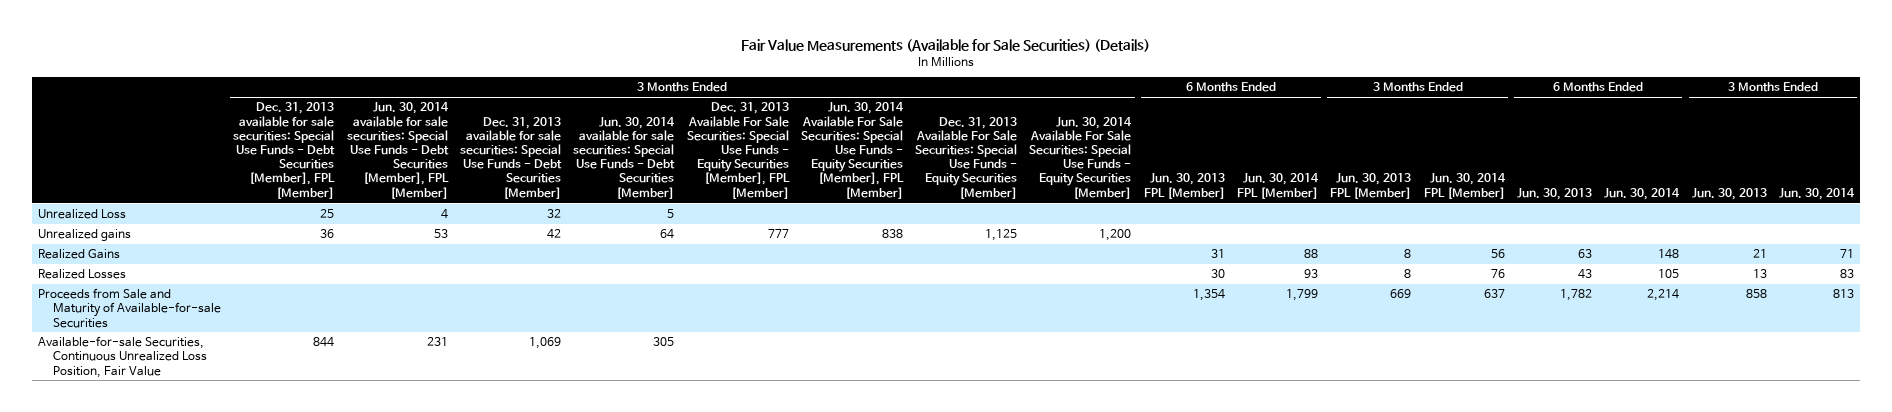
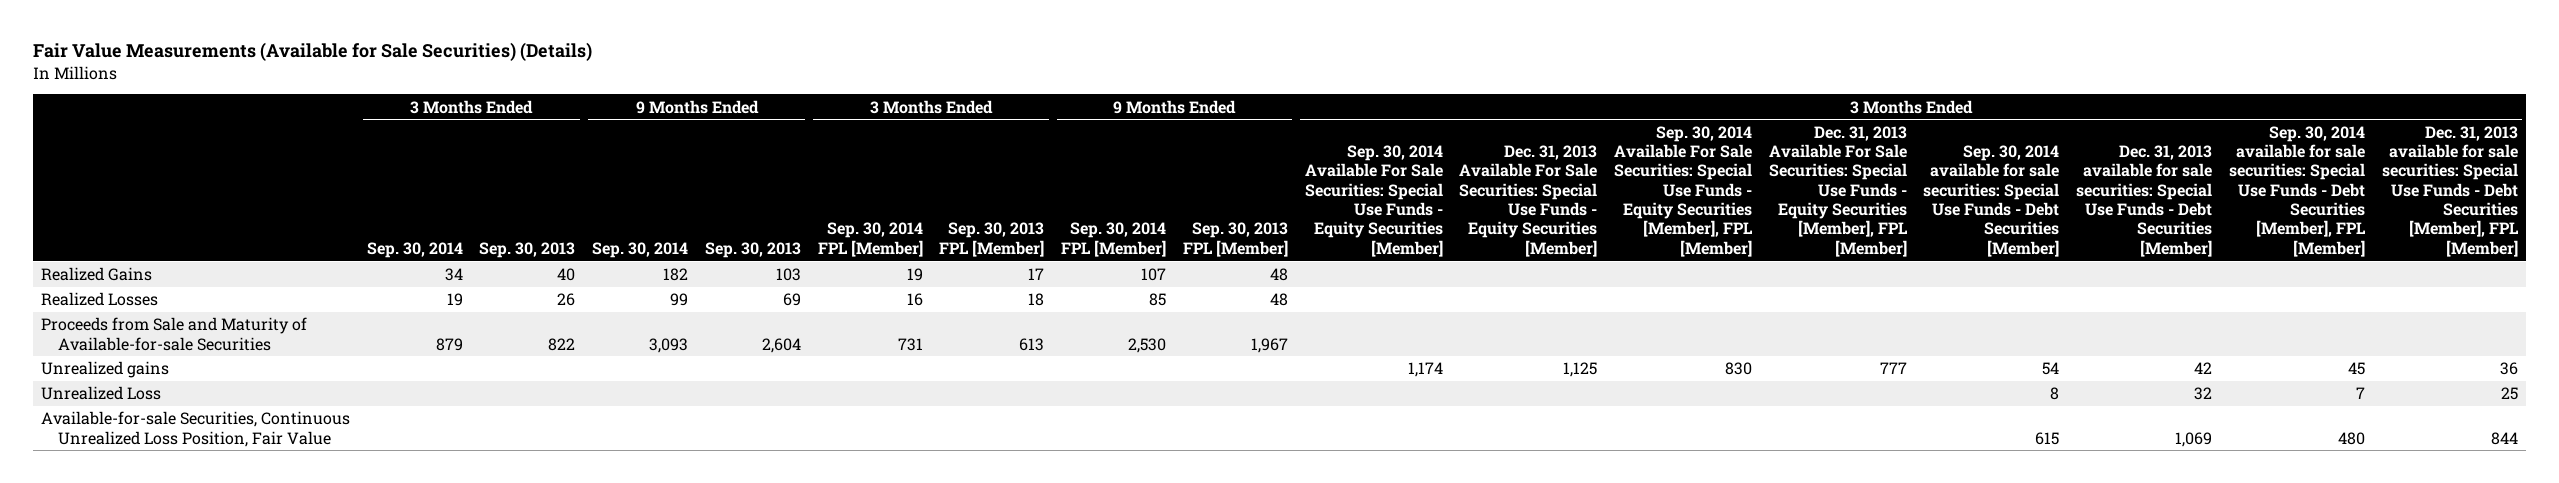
- | 3 Months Ended Dec. 31, 2013 available for sale securities: Special Use Funds - Debt Securities [Member], FPL [Member] | 3 Months Ended Jun. 30, 2014 available for sale securities: Special Use Funds - Debt Securities [Member], FPL [Member] | 3 Months Ended Dec. 31, 2013 available for sale securities: Special Use Funds - Debt Securities [Member] | 3 Months Ended Jun. 30, 2014 available for sale securities: Special Use Funds - Debt Securities [Member] | 3 Months Ended Dec. 31, 2013 Available For Sale Securities: Special Use Funds - Equity Securities [Member], FPL [Member] | 3 Months Ended Jun. 30, 2014 Available For Sale Securities: Special Use Funds - Equity Securities [Member], FPL [Member] | 3 Months Ended Dec. 31, 2013 Available For Sale Securities: Special Use Funds - Equity Securities [Member] | 3 Months Ended Jun. 30, 2014 Available For Sale Securities: Special Use Funds - Equity Securities [Member] | 6 Months Ended Jun. 30, 2013 FPL [Member] | 6 Months Ended Jun. 30, 2014 FPL [Member] | 3 Months Ended Jun. 30, 2013 FPL [Member] | 3 Months Ended Jun. 30, 2014 FPL [Member] | 6 Months Ended Jun. 30, 2013 | 6 Months Ended Jun. 30, 2014 | 3 Months Ended Jun. 30, 2013 | 3 Months Ended Jun. 30, 2014
+ | 3 Months Ended Sep. 30, 2014 | 3 Months Ended Sep. 30, 2013 | 9 Months Ended Sep. 30, 2014 | 9 Months Ended Sep. 30, 2013 | 3 Months Ended Sep. 30, 2014 FPL [Member] | 3 Months Ended Sep. 30, 2013 FPL [Member] | 9 Months Ended Sep. 30, 2014 FPL [Member] | 9 Months Ended Sep. 30, 2013 FPL [Member] | 3 Months Ended Sep. 30, 2014 Available For Sale Securities: Special Use Funds - Equity Securities [Member] | 3 Months Ended Dec. 31, 2013 Available For Sale Securities: Special Use Funds - Equity Securities [Member] | 3 Months Ended Sep. 30, 2014 Available For Sale Securities: Special Use Funds - Equity Securities [Member], FPL [Member] | 3 Months Ended Dec. 31, 2013 Available For Sale Securities: Special Use Funds - Equity Securities [Member], FPL [Member] | 3 Months Ended Sep. 30, 2014 available for sale securities: Special Use Funds - Debt Securities [Member] | 3 Months Ended Dec. 31, 2013 available for sale securities: Special Use Funds - Debt Securities [Member] | 3 Months Ended Sep. 30, 2014 available for sale securities: Special Use Funds - Debt Securities [Member], FPL [Member] | 3 Months Ended Dec. 31, 2013 available for sale securities: Special Use Funds - Debt Securities [Member], FPL [Member]
moved down: Unrealized gains | | | | | | | | | 1,174 | 1,125 | 830 | 777 | 54 | 42 | 45 | 36
moved down: Unrealized Loss | | | | | | | | | | | | | 8 | 32 | 7 | 25

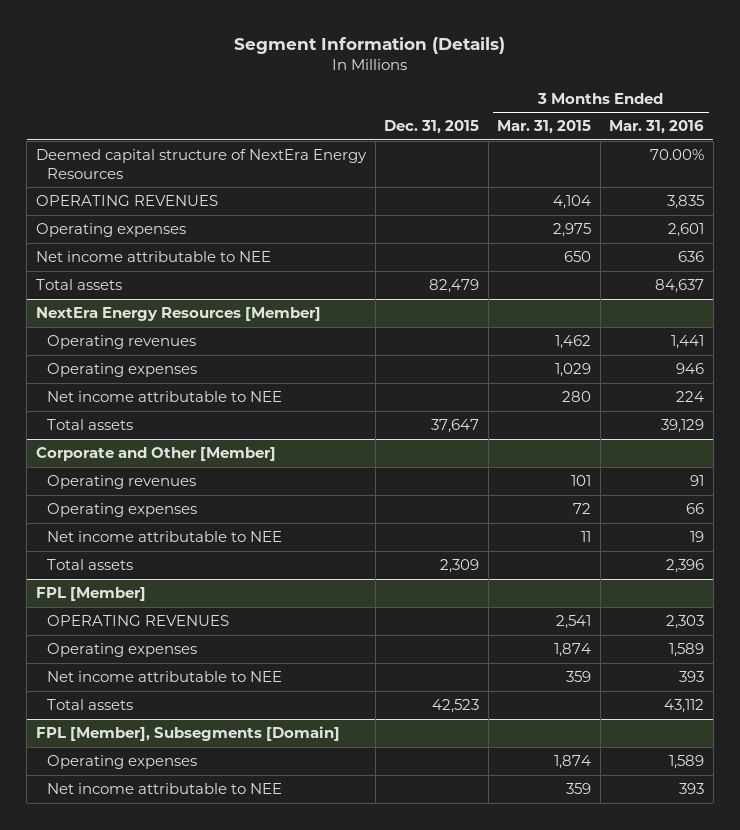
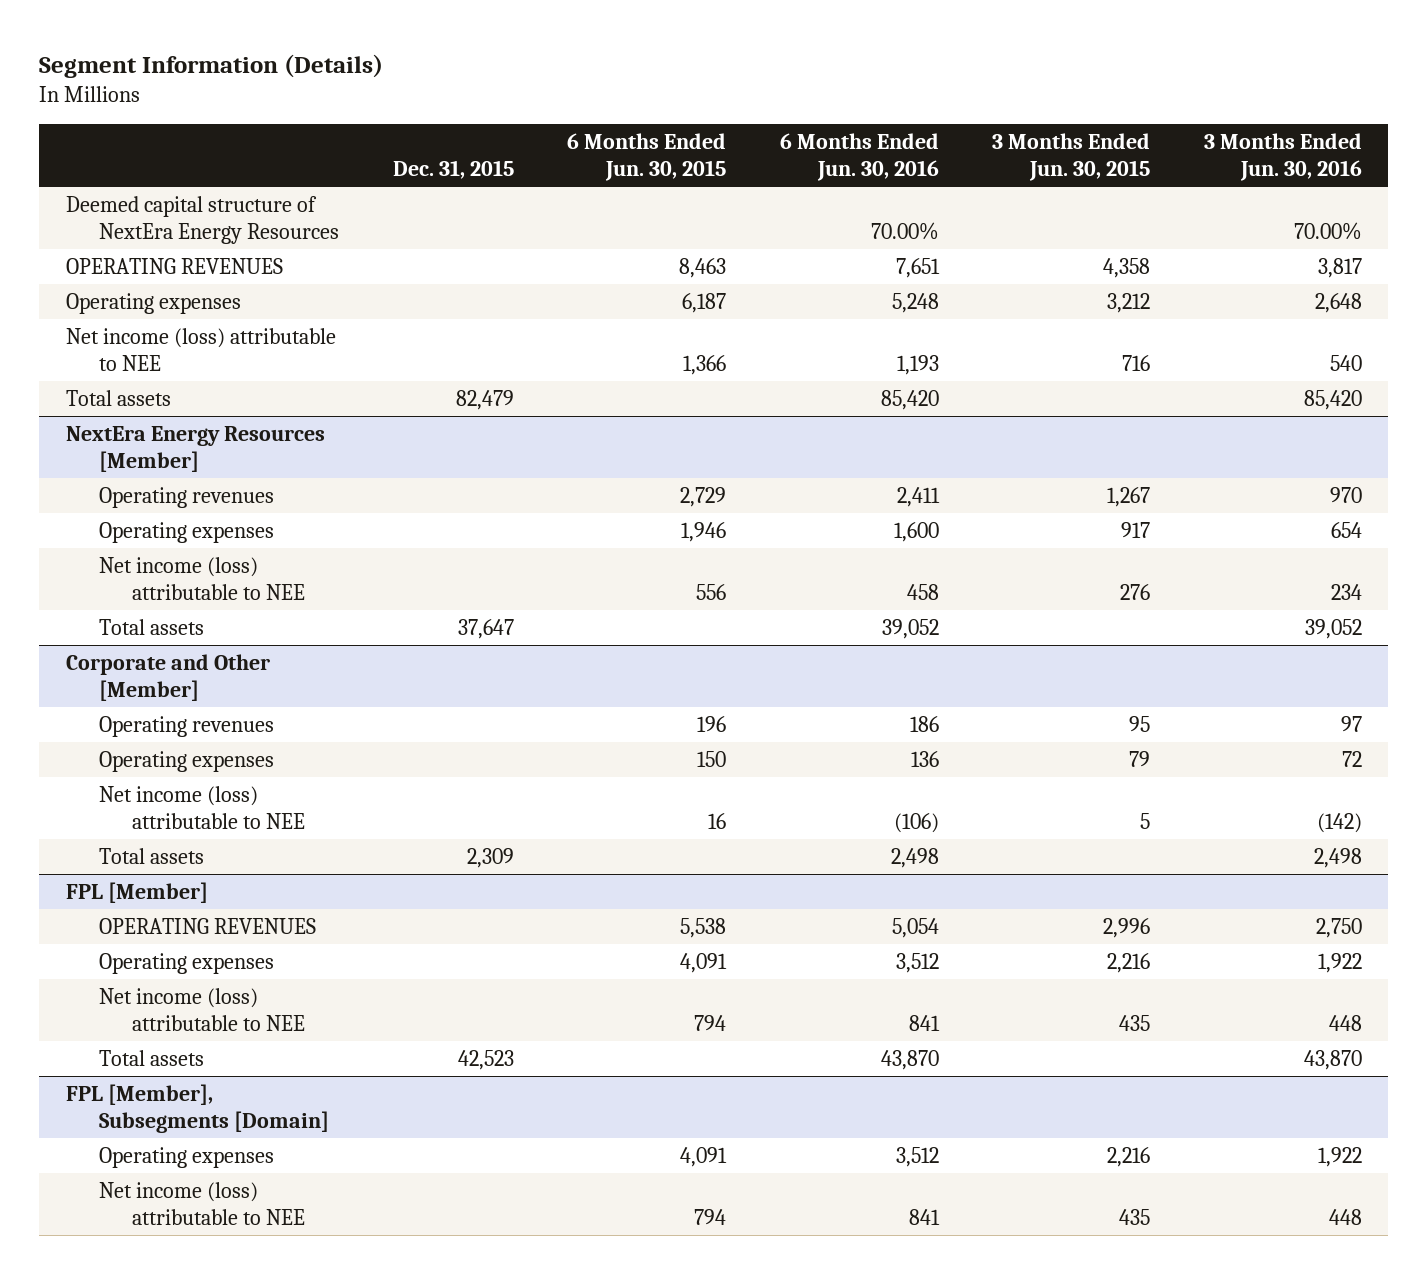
- | Dec. 31, 2015 | 3 Months Ended Mar. 31, 2015 | 3 Months Ended Mar. 31, 2016
+ | Dec. 31, 2015 | 6 Months Ended Jun. 30, 2015 | 6 Months Ended Jun. 30, 2016 | 3 Months Ended Jun. 30, 2015 | 3 Months Ended Jun. 30, 2016
- Net income attributable to NEE | | 650 | 636
+ Net income (loss) attributable to NEE | | 1,366 | 1,193 | 716 | 540
@ NextEra Energy Resources [Member]
- Net income attributable to NEE | | 280 | 224
+ Net income (loss) attributable to NEE | | 556 | 458 | 276 | 234
@ Corporate and Other [Member]
- Net income attributable to NEE | | 11 | 19
+ Net income (loss) attributable to NEE | | 16 | (106) | 5 | (142)
@ FPL [Member]
- Net income attributable to NEE | | 359 | 393
+ Net income (loss) attributable to NEE | | 794 | 841 | 435 | 448
@ FPL [Member], Subsegments [Domain]
- Net income attributable to NEE | | 359 | 393
+ Net income (loss) attributable to NEE | | 794 | 841 | 435 | 448

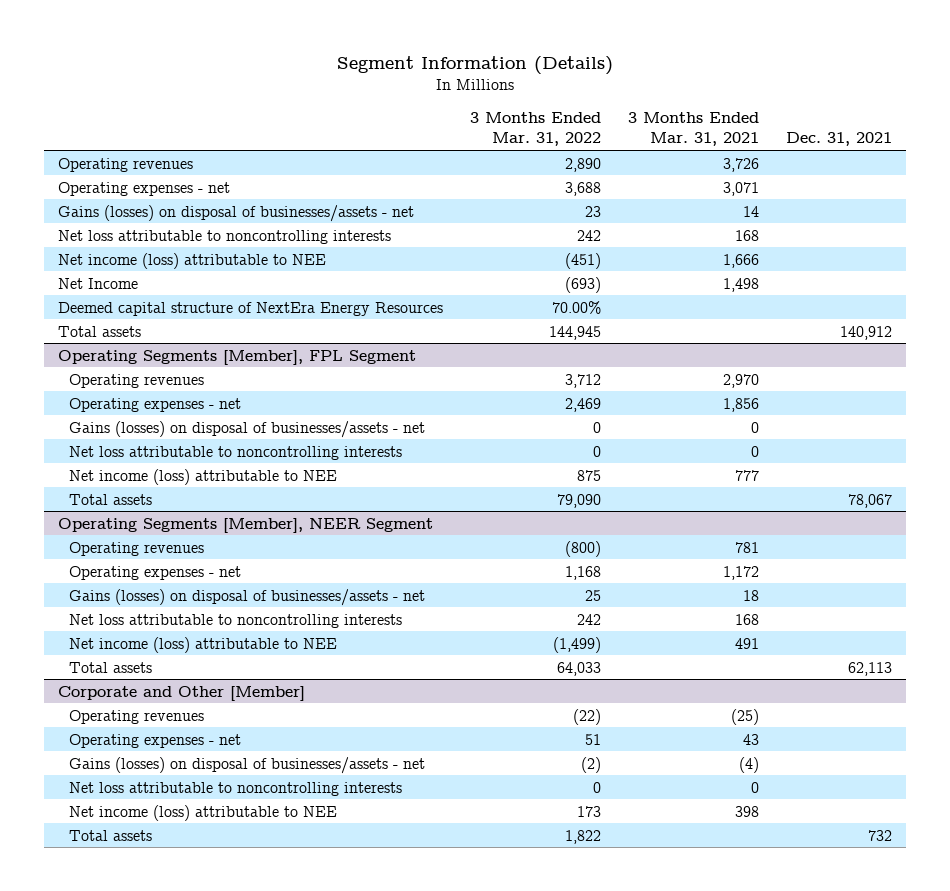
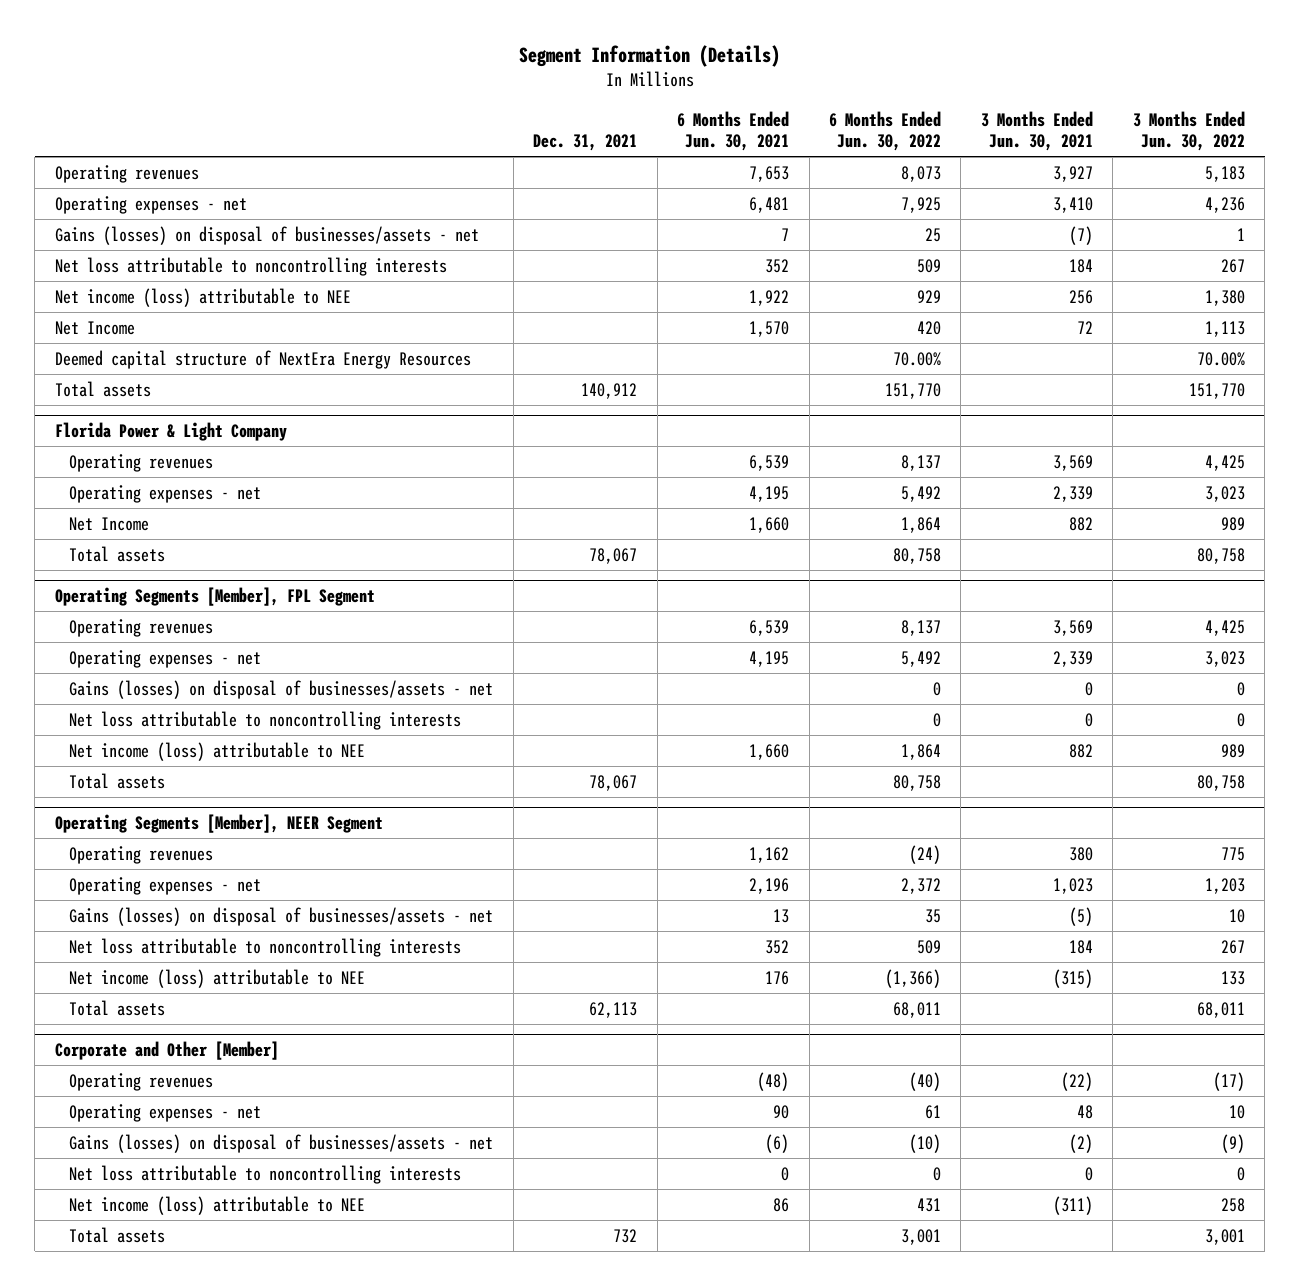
- | 3 Months Ended Mar. 31, 2022 | 3 Months Ended Mar. 31, 2021 | Dec. 31, 2021
+ | Dec. 31, 2021 | 6 Months Ended Jun. 30, 2021 | 6 Months Ended Jun. 30, 2022 | 3 Months Ended Jun. 30, 2021 | 3 Months Ended Jun. 30, 2022
+ Florida Power & Light Company
+ Operating revenues | | 6,539 | 8,137 | 3,569 | 4,425
+ Operating expenses - net | | 4,195 | 5,492 | 2,339 | 3,023
+ Net Income | | 1,660 | 1,864 | 882 | 989
+ Total assets | 78,067 | | 80,758 | | 80,758

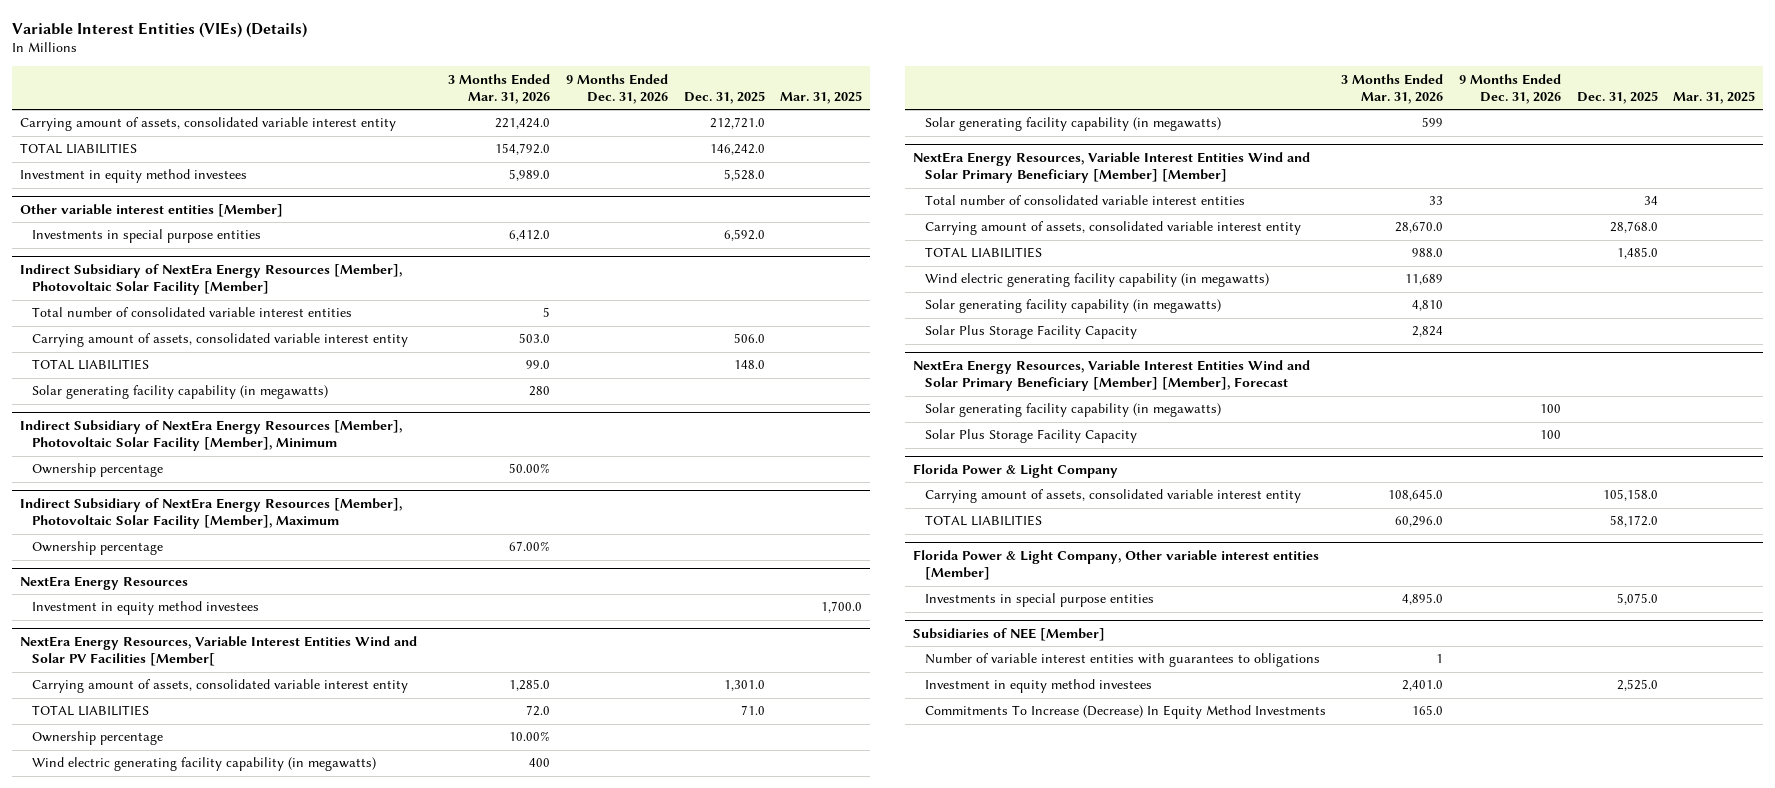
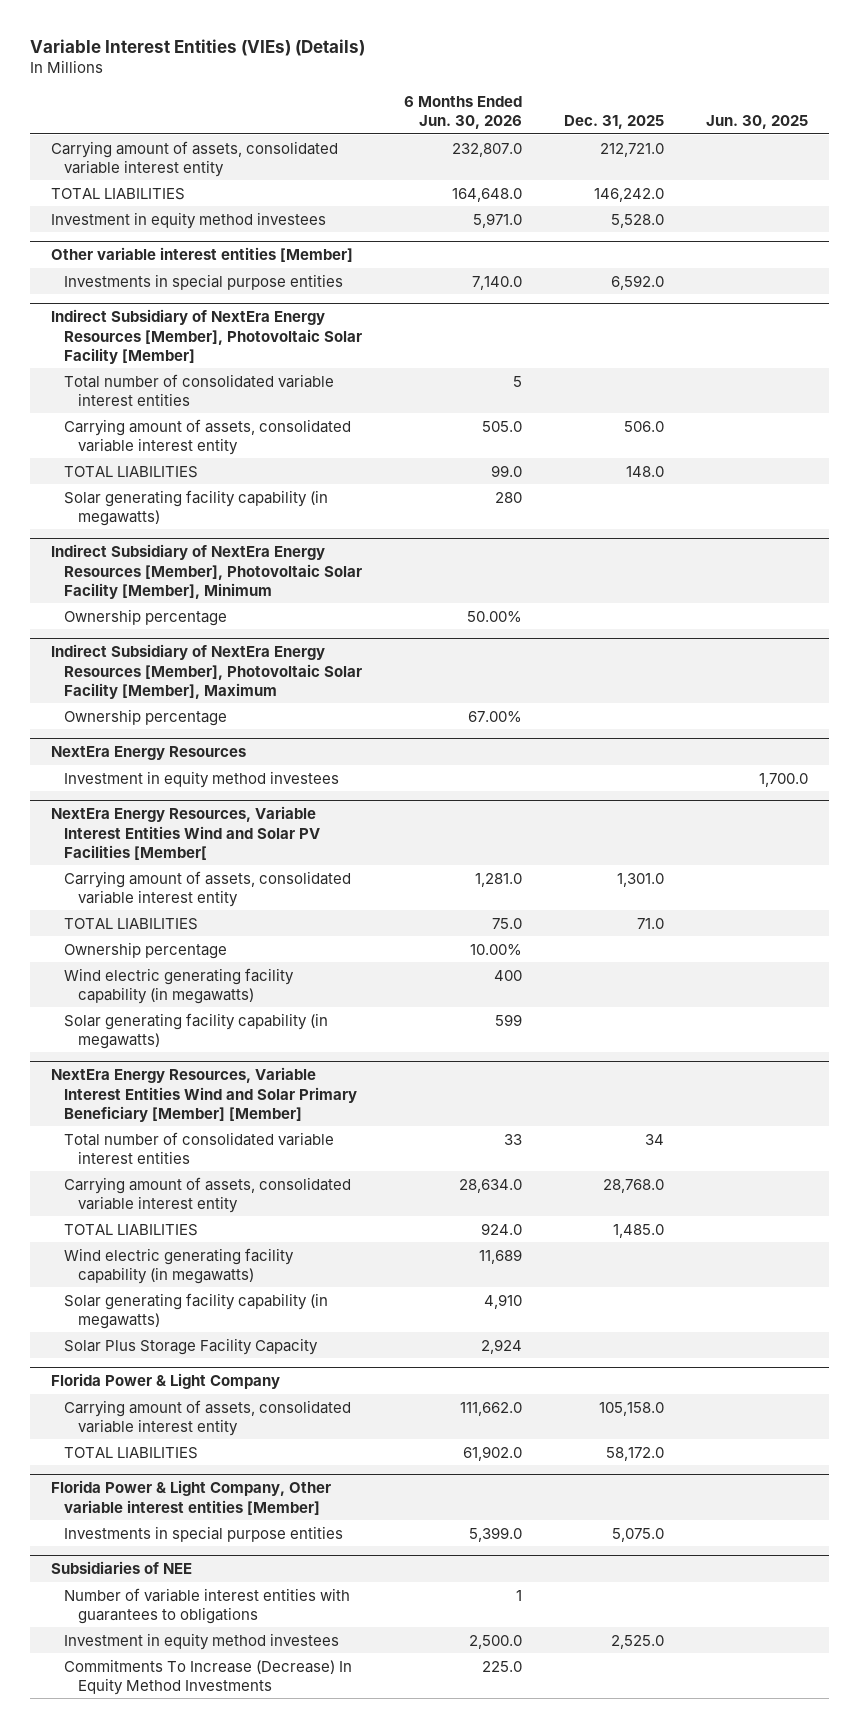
- | 3 Months Ended Mar. 31, 2026 | 9 Months Ended Dec. 31, 2026 | Dec. 31, 2025 | Mar. 31, 2025
+ | 6 Months Ended Jun. 30, 2026 | Dec. 31, 2025 | Jun. 30, 2025
- NextEra Energy Resources, Variable Interest Entities Wind and Solar Primary Beneficiary [Member] [Member], Forecast
- Solar generating facility capability (in megawatts) | | 100 | |
- Solar Plus Storage Facility Capacity | | 100 | |
- Subsidiaries of NEE [Member]
+ Subsidiaries of NEE

